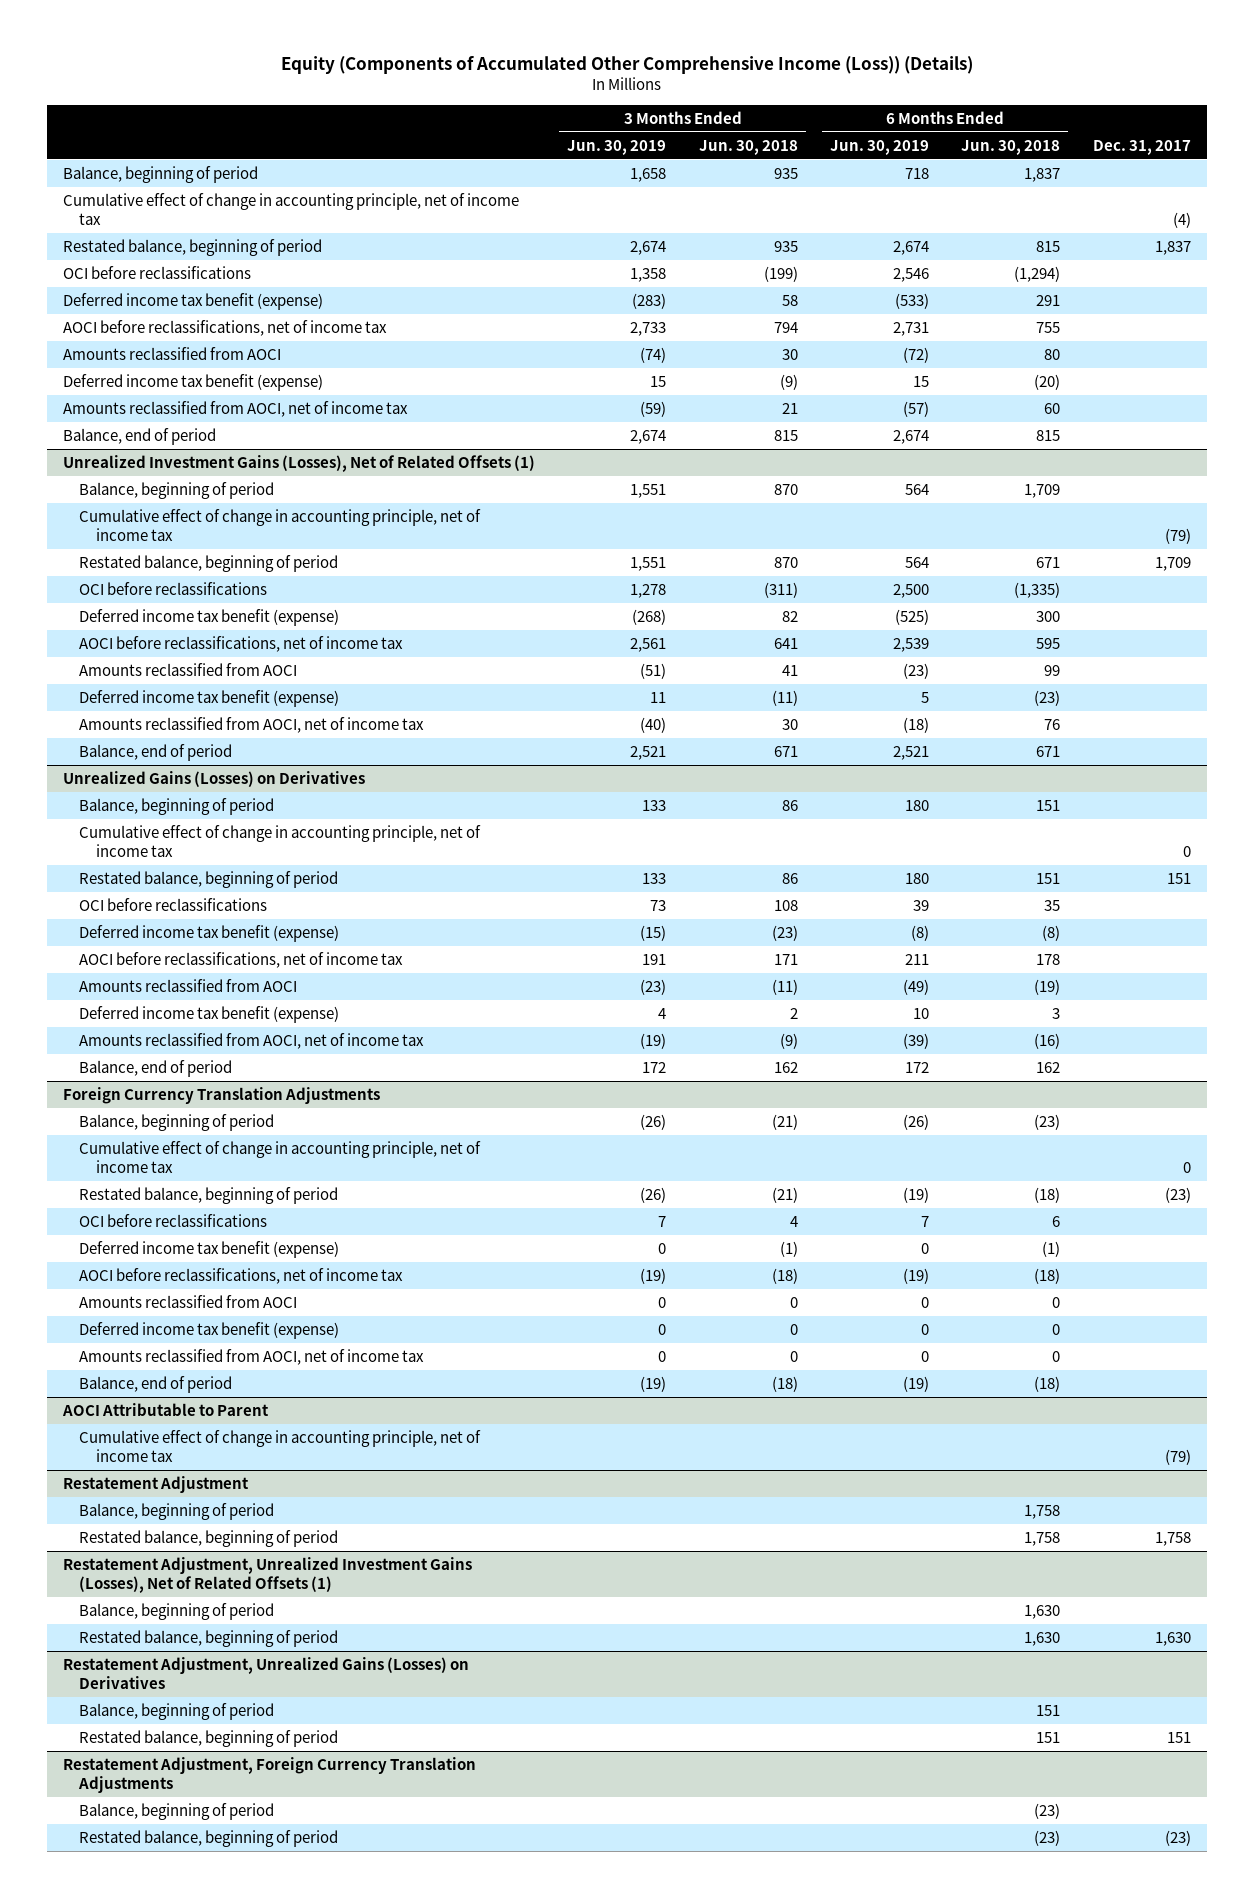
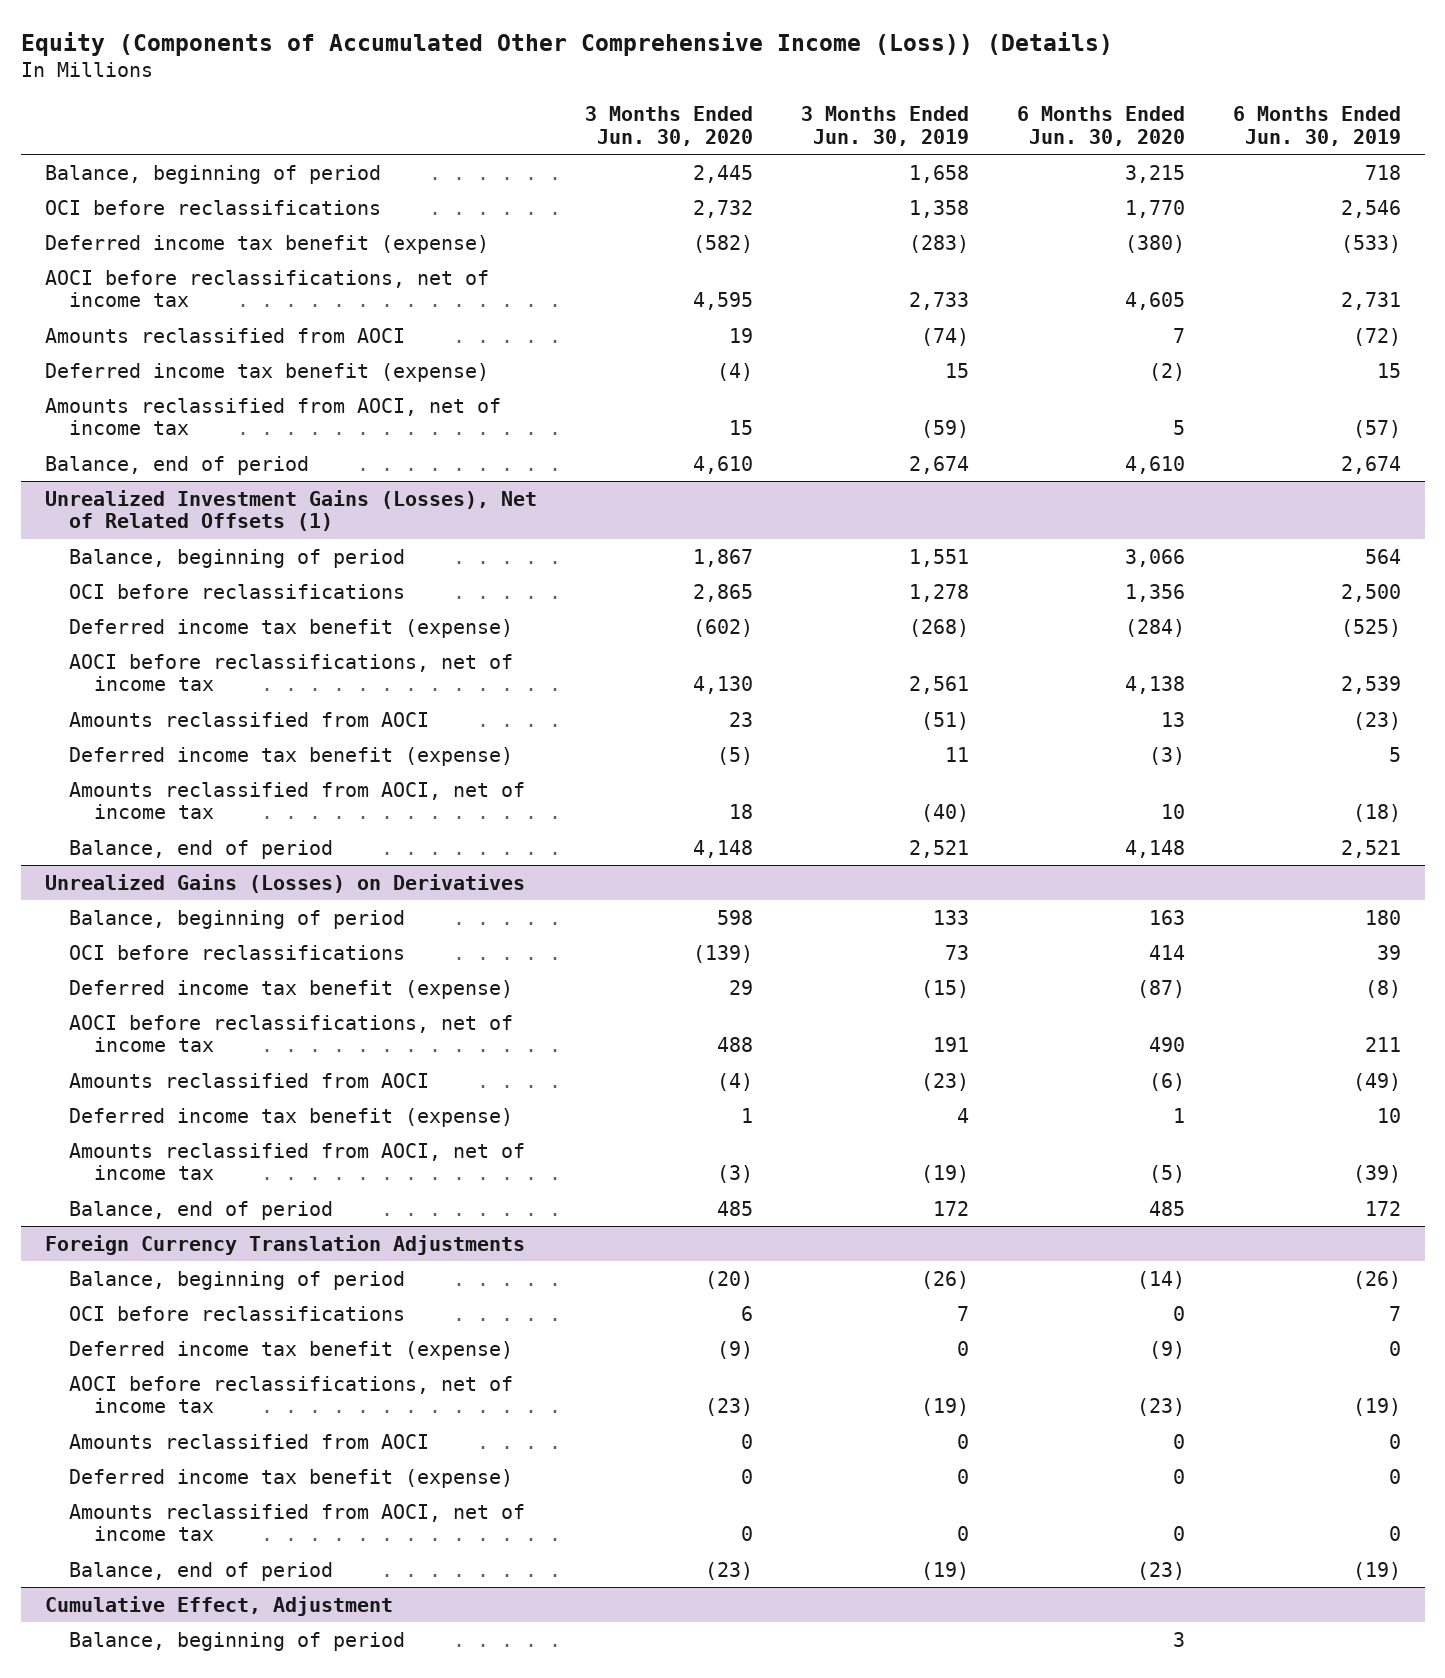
- | 3 Months Ended Jun. 30, 2019 | 3 Months Ended Jun. 30, 2018 | 6 Months Ended Jun. 30, 2019 | 6 Months Ended Jun. 30, 2018 | Dec. 31, 2017
+ | 3 Months Ended Jun. 30, 2020 | 3 Months Ended Jun. 30, 2019 | 6 Months Ended Jun. 30, 2020 | 6 Months Ended Jun. 30, 2019
- Cumulative effect of change in accounting principle, net of income tax | | | | | (4)
- Restated balance, beginning of period | 2,674 | 935 | 2,674 | 815 | 1,837
@ Unrealized Investment Gains (Losses), Net of Related Offsets (1)
- Cumulative effect of change in accounting principle, net of income tax | | | | | (79)
- Restated balance, beginning of period | 1,551 | 870 | 564 | 671 | 1,709
@ Unrealized Gains (Losses) on Derivatives
- Cumulative effect of change in accounting principle, net of income tax | | | | | 0
- Restated balance, beginning of period | 133 | 86 | 180 | 151 | 151
@ Foreign Currency Translation Adjustments
- Cumulative effect of change in accounting principle, net of income tax | | | | | 0
- Restated balance, beginning of period | (26) | (21) | (19) | (18) | (23)
- AOCI Attributable to Parent
- Cumulative effect of change in accounting principle, net of income tax | | | | | (79)
- Restatement Adjustment
- Balance, beginning of period | | | | 1,758 |
- Restated balance, beginning of period | | | | 1,758 | 1,758
- Restatement Adjustment, Unrealized Investment Gains (Losses), Net of Related Offsets (1)
- Balance, beginning of period | | | | 1,630 |
- Restated balance, beginning of period | | | | 1,630 | 1,630
- Restatement Adjustment, Unrealized Gains (Losses) on Derivatives
- Balance, beginning of period | | | | 151 |
- Restated balance, beginning of period | | | | 151 | 151
- Restatement Adjustment, Foreign Currency Translation Adjustments
+ Cumulative Effect, Adjustment
- Restated balance, beginning of period | | | | (23) | (23)

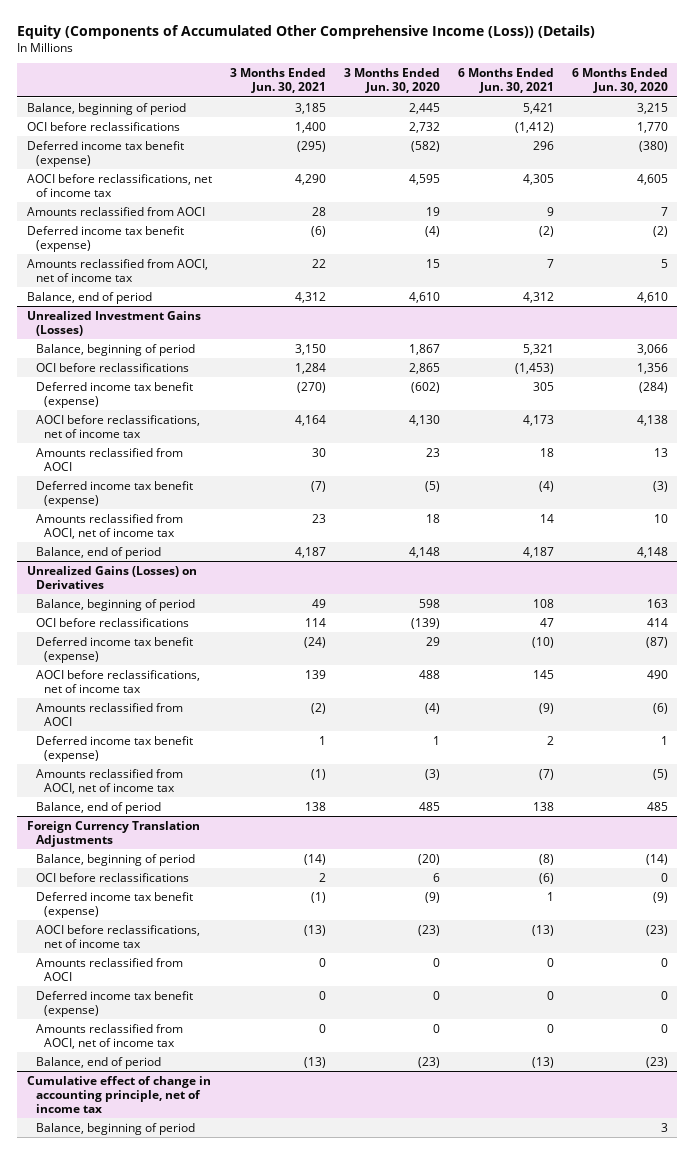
- | 3 Months Ended Jun. 30, 2020 | 3 Months Ended Jun. 30, 2019 | 6 Months Ended Jun. 30, 2020 | 6 Months Ended Jun. 30, 2019
+ | 3 Months Ended Jun. 30, 2021 | 3 Months Ended Jun. 30, 2020 | 6 Months Ended Jun. 30, 2021 | 6 Months Ended Jun. 30, 2020
- Unrealized Investment Gains (Losses), Net of Related Offsets (1)
+ Unrealized Investment Gains (Losses)
- Cumulative Effect, Adjustment
+ Cumulative effect of change in accounting principle, net of income tax

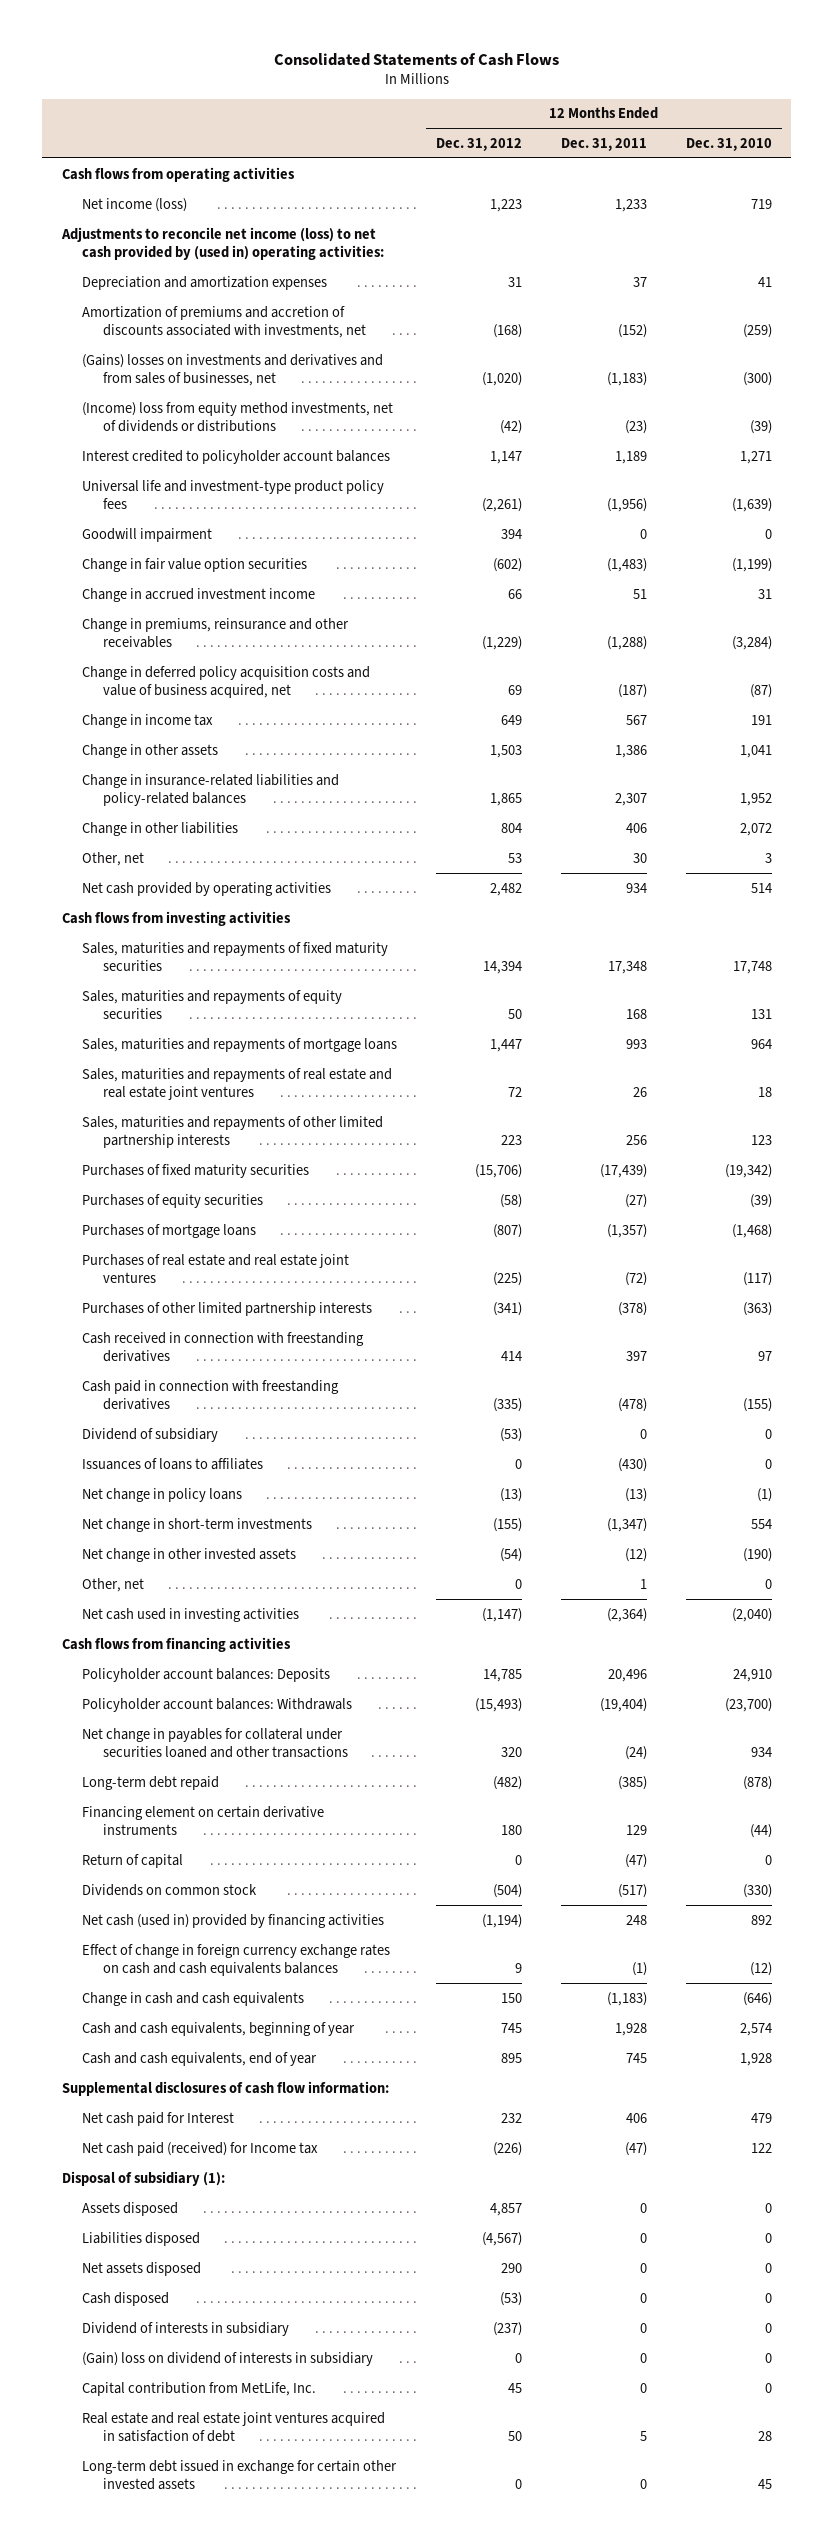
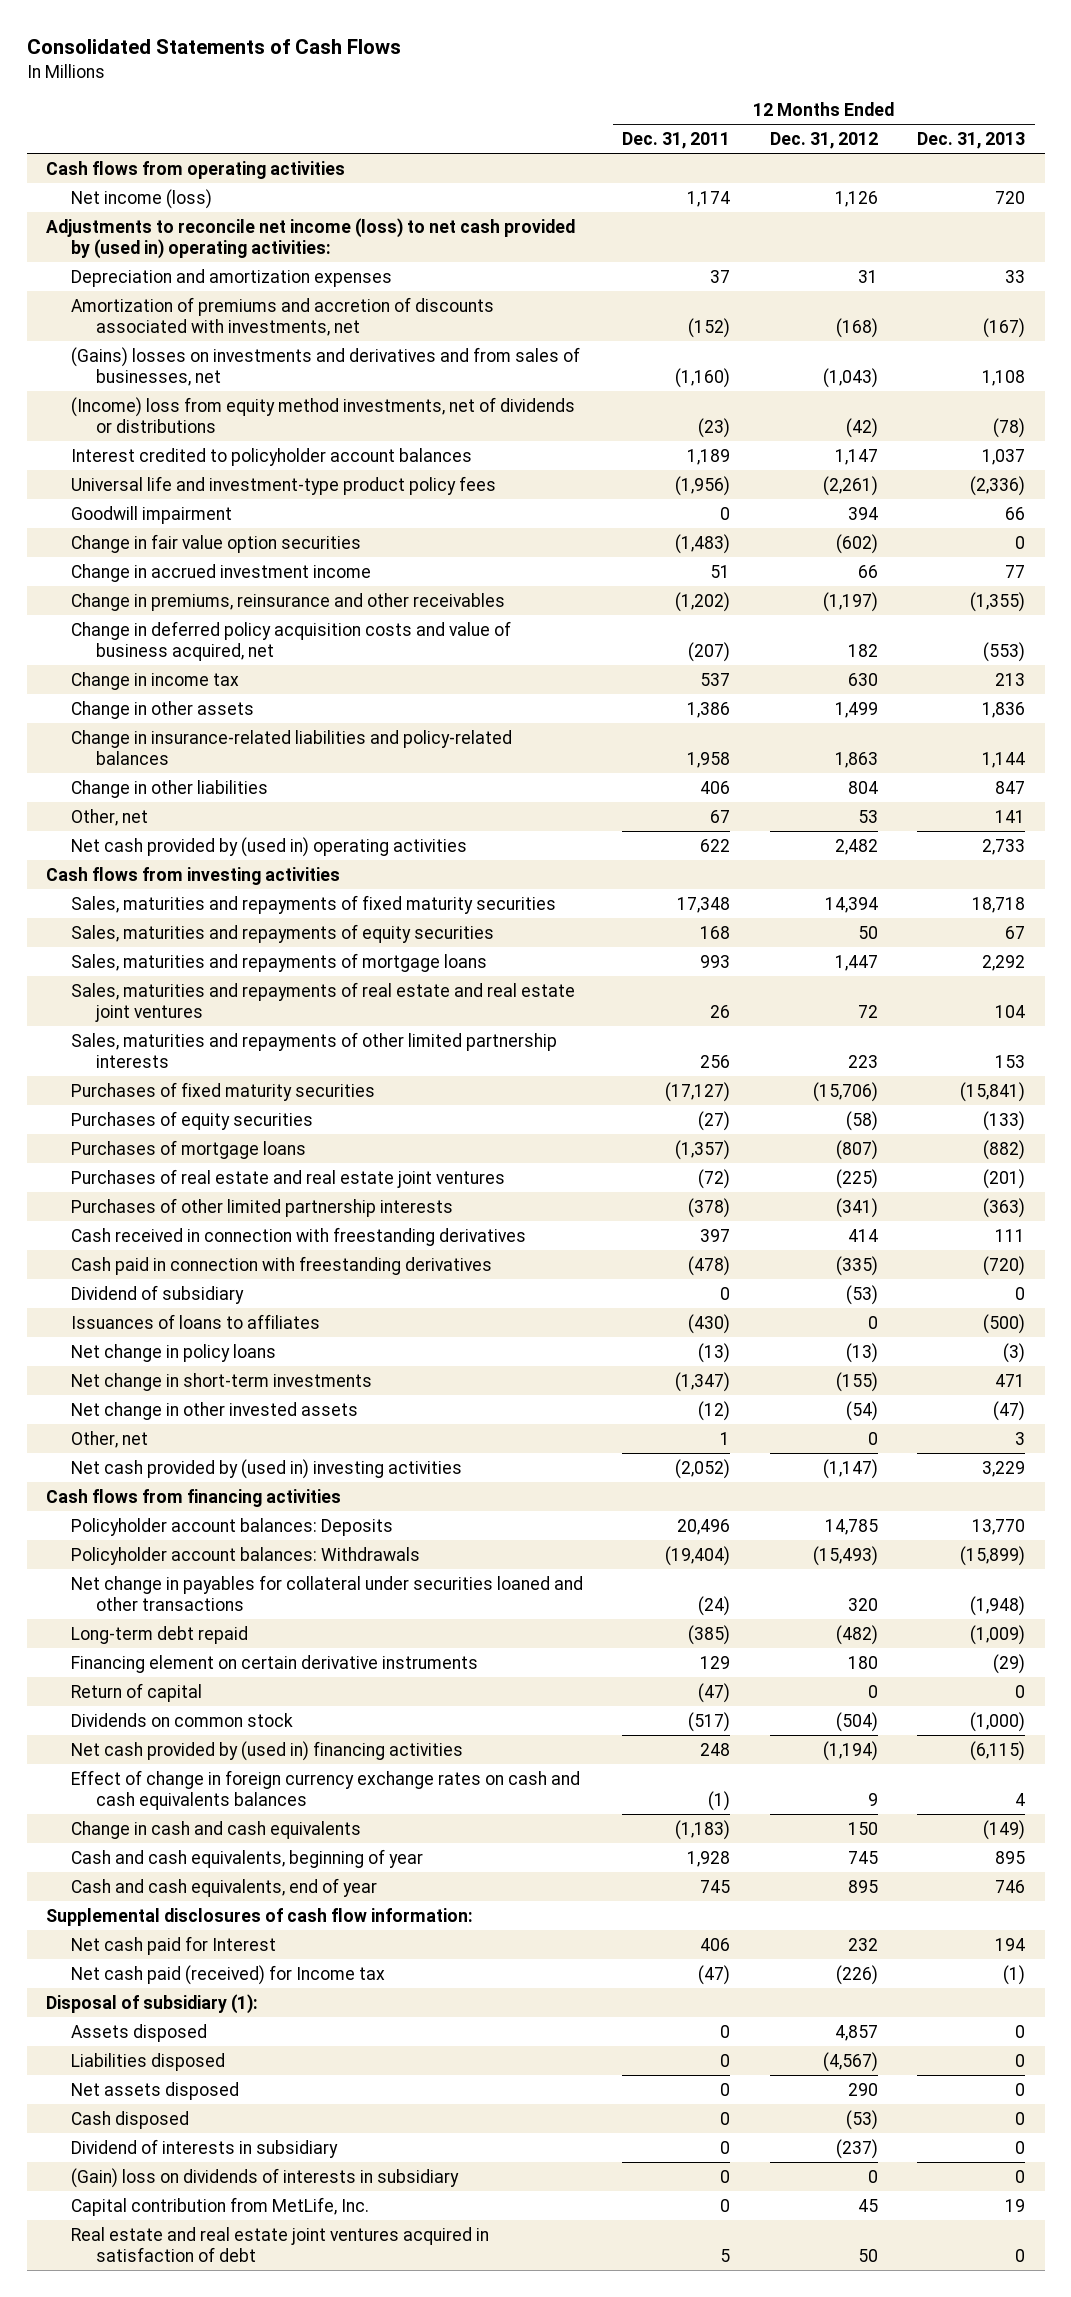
- | 12 Months Ended Dec. 31, 2012 | 12 Months Ended Dec. 31, 2011 | 12 Months Ended Dec. 31, 2010
+ | 12 Months Ended Dec. 31, 2011 | 12 Months Ended Dec. 31, 2012 | 12 Months Ended Dec. 31, 2013
- Net income (loss) | 1,223 | 1,233 | 719
+ Net income (loss) | 1,174 | 1,126 | 720
- (Gains) losses on investments and derivatives and from sales of businesses, net | (1,020) | (1,183) | (300)
+ (Gains) losses on investments and derivatives and from sales of businesses, net | (1,160) | (1,043) | 1,108
- Change in premiums, reinsurance and other receivables | (1,229) | (1,288) | (3,284)
- Change in deferred policy acquisition costs and value of business acquired, net | 69 | (187) | (87)
- Change in income tax | 649 | 567 | 191
- Change in other assets | 1,503 | 1,386 | 1,041
- Change in insurance-related liabilities and policy-related balances | 1,865 | 2,307 | 1,952
+ Change in premiums, reinsurance and other receivables | (1,202) | (1,197) | (1,355)
+ Change in deferred policy acquisition costs and value of business acquired, net | (207) | 182 | (553)
+ Change in income tax | 537 | 630 | 213
+ Change in other assets | 1,386 | 1,499 | 1,836
+ Change in insurance-related liabilities and policy-related balances | 1,958 | 1,863 | 1,144
- Other, net | 53 | 30 | 3
- Net cash provided by operating activities | 2,482 | 934 | 514
+ Other, net | 67 | 53 | 141
+ Net cash provided by (used in) operating activities | 622 | 2,482 | 2,733
- Purchases of fixed maturity securities | (15,706) | (17,439) | (19,342)
+ Purchases of fixed maturity securities | (17,127) | (15,706) | (15,841)
- Net cash used in investing activities | (1,147) | (2,364) | (2,040)
+ Net cash provided by (used in) investing activities | (2,052) | (1,147) | 3,229
- Net cash (used in) provided by financing activities | (1,194) | 248 | 892
+ Net cash provided by (used in) financing activities | 248 | (1,194) | (6,115)
- (Gain) loss on dividend of interests in subsidiary | 0 | 0 | 0
+ (Gain) loss on dividends of interests in subsidiary | 0 | 0 | 0
- Long-term debt issued in exchange for certain other invested assets | 0 | 0 | 45

